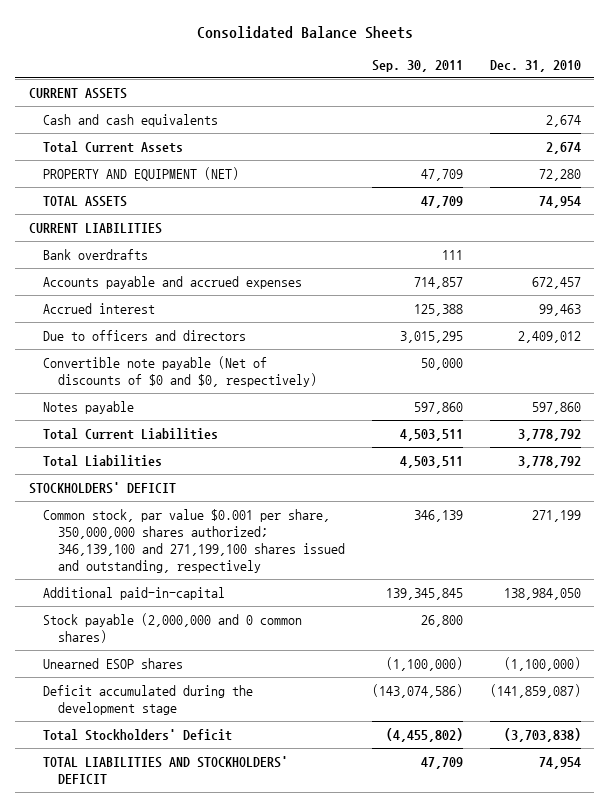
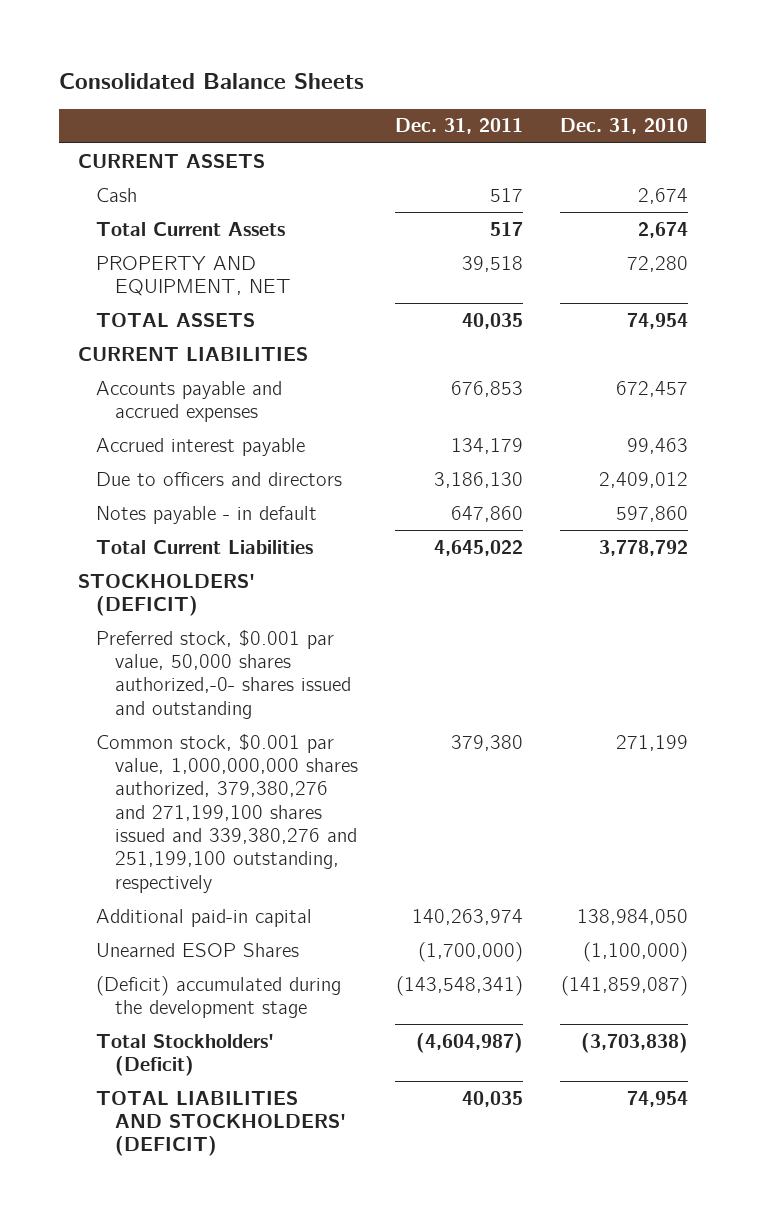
- | Sep. 30, 2011 | Dec. 31, 2010
+ | Dec. 31, 2011 | Dec. 31, 2010
- Cash and cash equivalents | | 2,674
+ Cash | 517 | 2,674
- PROPERTY AND EQUIPMENT (NET) | 47,709 | 72,280
+ PROPERTY AND EQUIPMENT, NET | 39,518 | 72,280
- Bank overdrafts | 111 |
- Accrued interest | 125,388 | 99,463
+ Accrued interest payable | 134,179 | 99,463
- Convertible note payable (Net of discounts of $0 and $0, respectively) | 50,000 |
- Notes payable | 597,860 | 597,860
+ Notes payable - in default | 647,860 | 597,860
- Total Liabilities | 4,503,511 | 3,778,792
- STOCKHOLDERS' DEFICIT
- Common stock, par value $0.001 per share, 350,000,000 shares authorized; 346,139,100 and 271,199,100 shares issued and outstanding, respectively | 346,139 | 271,199
- Additional paid-in-capital | 139,345,845 | 138,984,050
- Stock payable (2,000,000 and 0 common shares) | 26,800 |
- Unearned ESOP shares | (1,100,000) | (1,100,000)
- Deficit accumulated during the development stage | (143,074,586) | (141,859,087)
- Total Stockholders' Deficit | (4,455,802) | (3,703,838)
- TOTAL LIABILITIES AND STOCKHOLDERS' DEFICIT | 47,709 | 74,954
+ STOCKHOLDERS' (DEFICIT)
+ Preferred stock, $0.001 par value, 50,000 shares authorized,-0- shares issued and outstanding
+ Common stock, $0.001 par value, 1,000,000,000 shares authorized, 379,380,276 and 271,199,100 shares issued and 339,380,276 and 251,199,100 outstanding, respectively | 379,380 | 271,199
+ Additional paid-in capital | 140,263,974 | 138,984,050
+ Unearned ESOP Shares | (1,700,000) | (1,100,000)
+ (Deficit) accumulated during the development stage | (143,548,341) | (141,859,087)
+ Total Stockholders' (Deficit) | (4,604,987) | (3,703,838)
+ TOTAL LIABILITIES AND STOCKHOLDERS' (DEFICIT) | 40,035 | 74,954

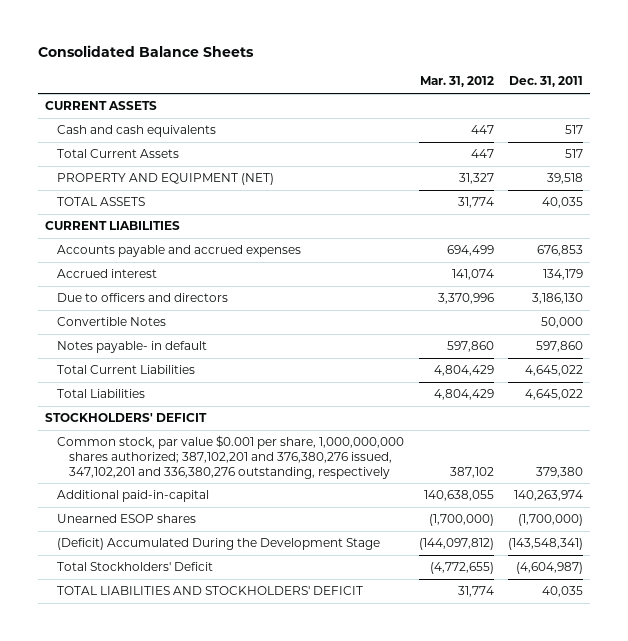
- | Dec. 31, 2011 | Dec. 31, 2010
+ | Mar. 31, 2012 | Dec. 31, 2011
- Cash | 517 | 2,674
+ Cash and cash equivalents | 447 | 517
- PROPERTY AND EQUIPMENT, NET | 39,518 | 72,280
+ PROPERTY AND EQUIPMENT (NET) | 31,327 | 39,518
- Accrued interest payable | 134,179 | 99,463
+ Accrued interest | 141,074 | 134,179
- Notes payable - in default | 647,860 | 597,860
+ Convertible Notes | | 50,000
+ Notes payable- in default | 597,860 | 597,860
- STOCKHOLDERS' (DEFICIT)
- Preferred stock, $0.001 par value, 50,000 shares authorized,-0- shares issued and outstanding
- Common stock, $0.001 par value, 1,000,000,000 shares authorized, 379,380,276 and 271,199,100 shares issued and 339,380,276 and 251,199,100 outstanding, respectively | 379,380 | 271,199
- Additional paid-in capital | 140,263,974 | 138,984,050
- Unearned ESOP Shares | (1,700,000) | (1,100,000)
- (Deficit) accumulated during the development stage | (143,548,341) | (141,859,087)
- Total Stockholders' (Deficit) | (4,604,987) | (3,703,838)
- TOTAL LIABILITIES AND STOCKHOLDERS' (DEFICIT) | 40,035 | 74,954
+ Total Liabilities | 4,804,429 | 4,645,022
+ STOCKHOLDERS' DEFICIT
+ Common stock, par value $0.001 per share, 1,000,000,000 shares authorized; 387,102,201 and 376,380,276 issued, 347,102,201 and 336,380,276 outstanding, respectively | 387,102 | 379,380
+ Additional paid-in-capital | 140,638,055 | 140,263,974
+ Unearned ESOP shares | (1,700,000) | (1,700,000)
+ (Deficit) Accumulated During the Development Stage | (144,097,812) | (143,548,341)
+ Total Stockholders' Deficit | (4,772,655) | (4,604,987)
+ TOTAL LIABILITIES AND STOCKHOLDERS' DEFICIT | 31,774 | 40,035

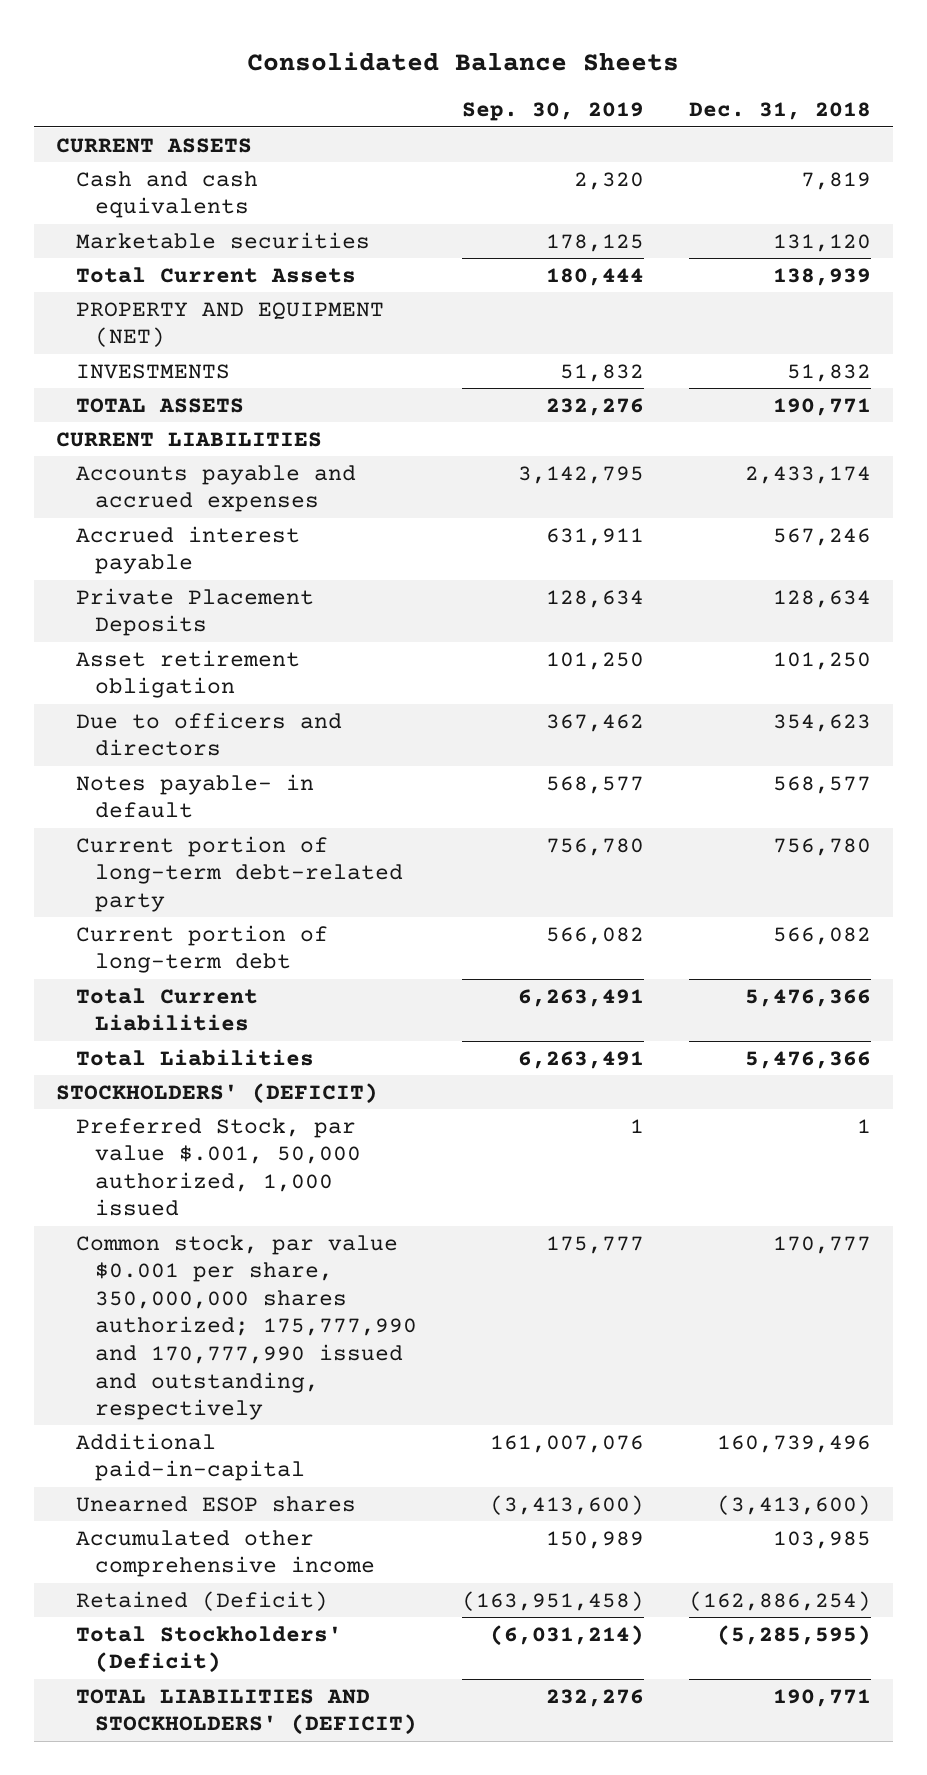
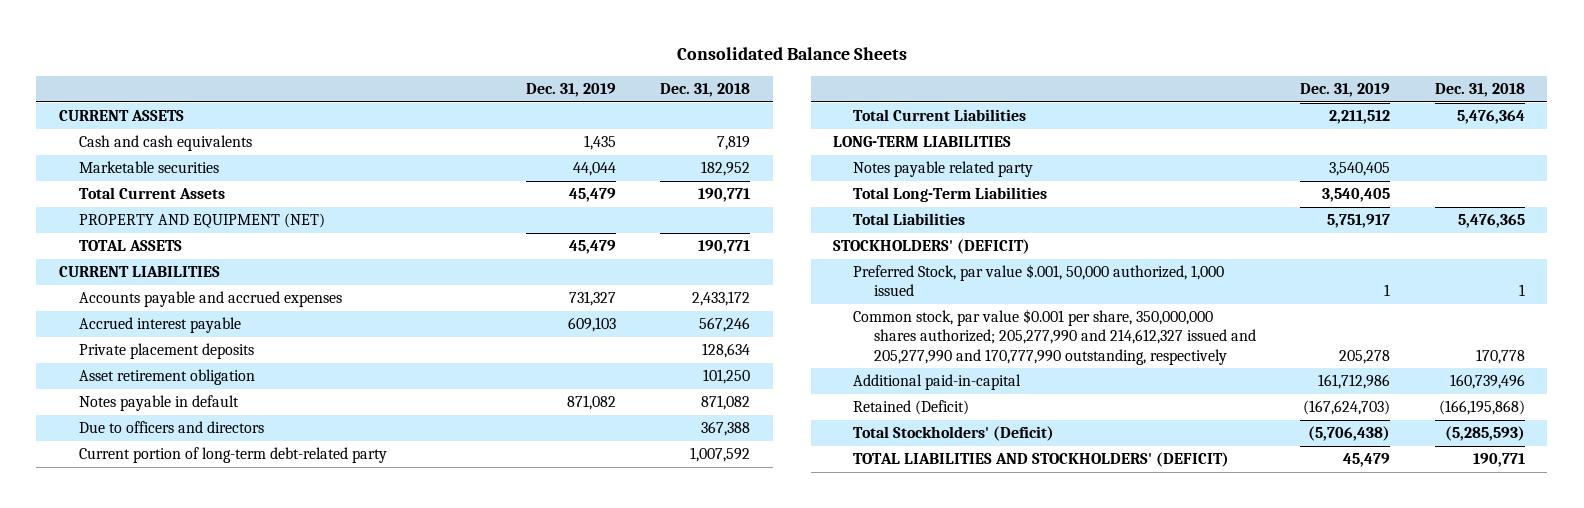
- | Sep. 30, 2019 | Dec. 31, 2018
+ | Dec. 31, 2019 | Dec. 31, 2018
- Marketable securities | 178,125 | 131,120
- Total Current Assets | 180,444 | 138,939
+ Marketable securities | 44,044 | 182,952
+ Total Current Assets | 45,479 | 190,771
- INVESTMENTS | 51,832 | 51,832
- Accounts payable and accrued expenses | 3,142,795 | 2,433,174
+ Accounts payable and accrued expenses | 731,327 | 2,433,172
- Private Placement Deposits | 128,634 | 128,634
+ Private placement deposits | | 128,634
- Due to officers and directors | 367,462 | 354,623
- Notes payable- in default | 568,577 | 568,577
- Current portion of long-term debt-related party | 756,780 | 756,780
- Current portion of long-term debt | 566,082 | 566,082
- Total Current Liabilities | 6,263,491 | 5,476,366
- Total Liabilities | 6,263,491 | 5,476,366
+ Notes payable in default | 871,082 | 871,082
+ Due to officers and directors | | 367,388
+ Current portion of long-term debt-related party | | 1,007,592
+ Total Current Liabilities | 2,211,512 | 5,476,364
+ LONG-TERM LIABILITIES
+ Notes payable related party | 3,540,405 |
+ Total Long-Term Liabilities | 3,540,405 |
+ Total Liabilities | 5,751,917 | 5,476,365
- Common stock, par value $0.001 per share, 350,000,000 shares authorized; 175,777,990 and 170,777,990 issued and outstanding, respectively | 175,777 | 170,777
+ Common stock, par value $0.001 per share, 350,000,000 shares authorized; 205,277,990 and 214,612,327 issued and 205,277,990 and 170,777,990 outstanding, respectively | 205,278 | 170,778
- Unearned ESOP shares | (3,413,600) | (3,413,600)
- Accumulated other comprehensive income | 150,989 | 103,985
- Retained (Deficit) | (163,951,458) | (162,886,254)
- Total Stockholders' (Deficit) | (6,031,214) | (5,285,595)
+ Retained (Deficit) | (167,624,703) | (166,195,868)
+ Total Stockholders' (Deficit) | (5,706,438) | (5,285,593)

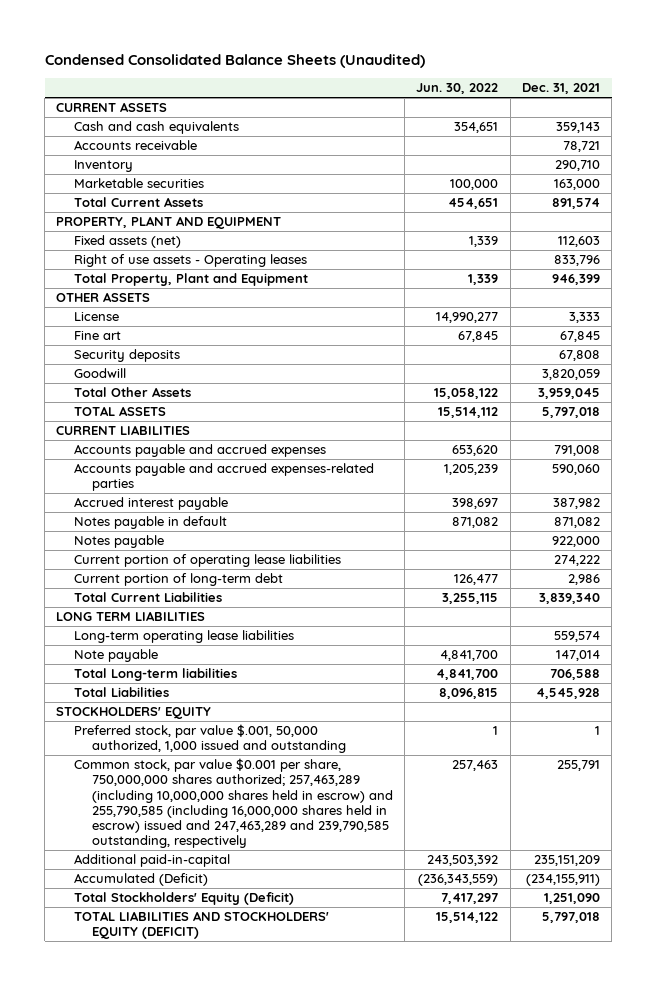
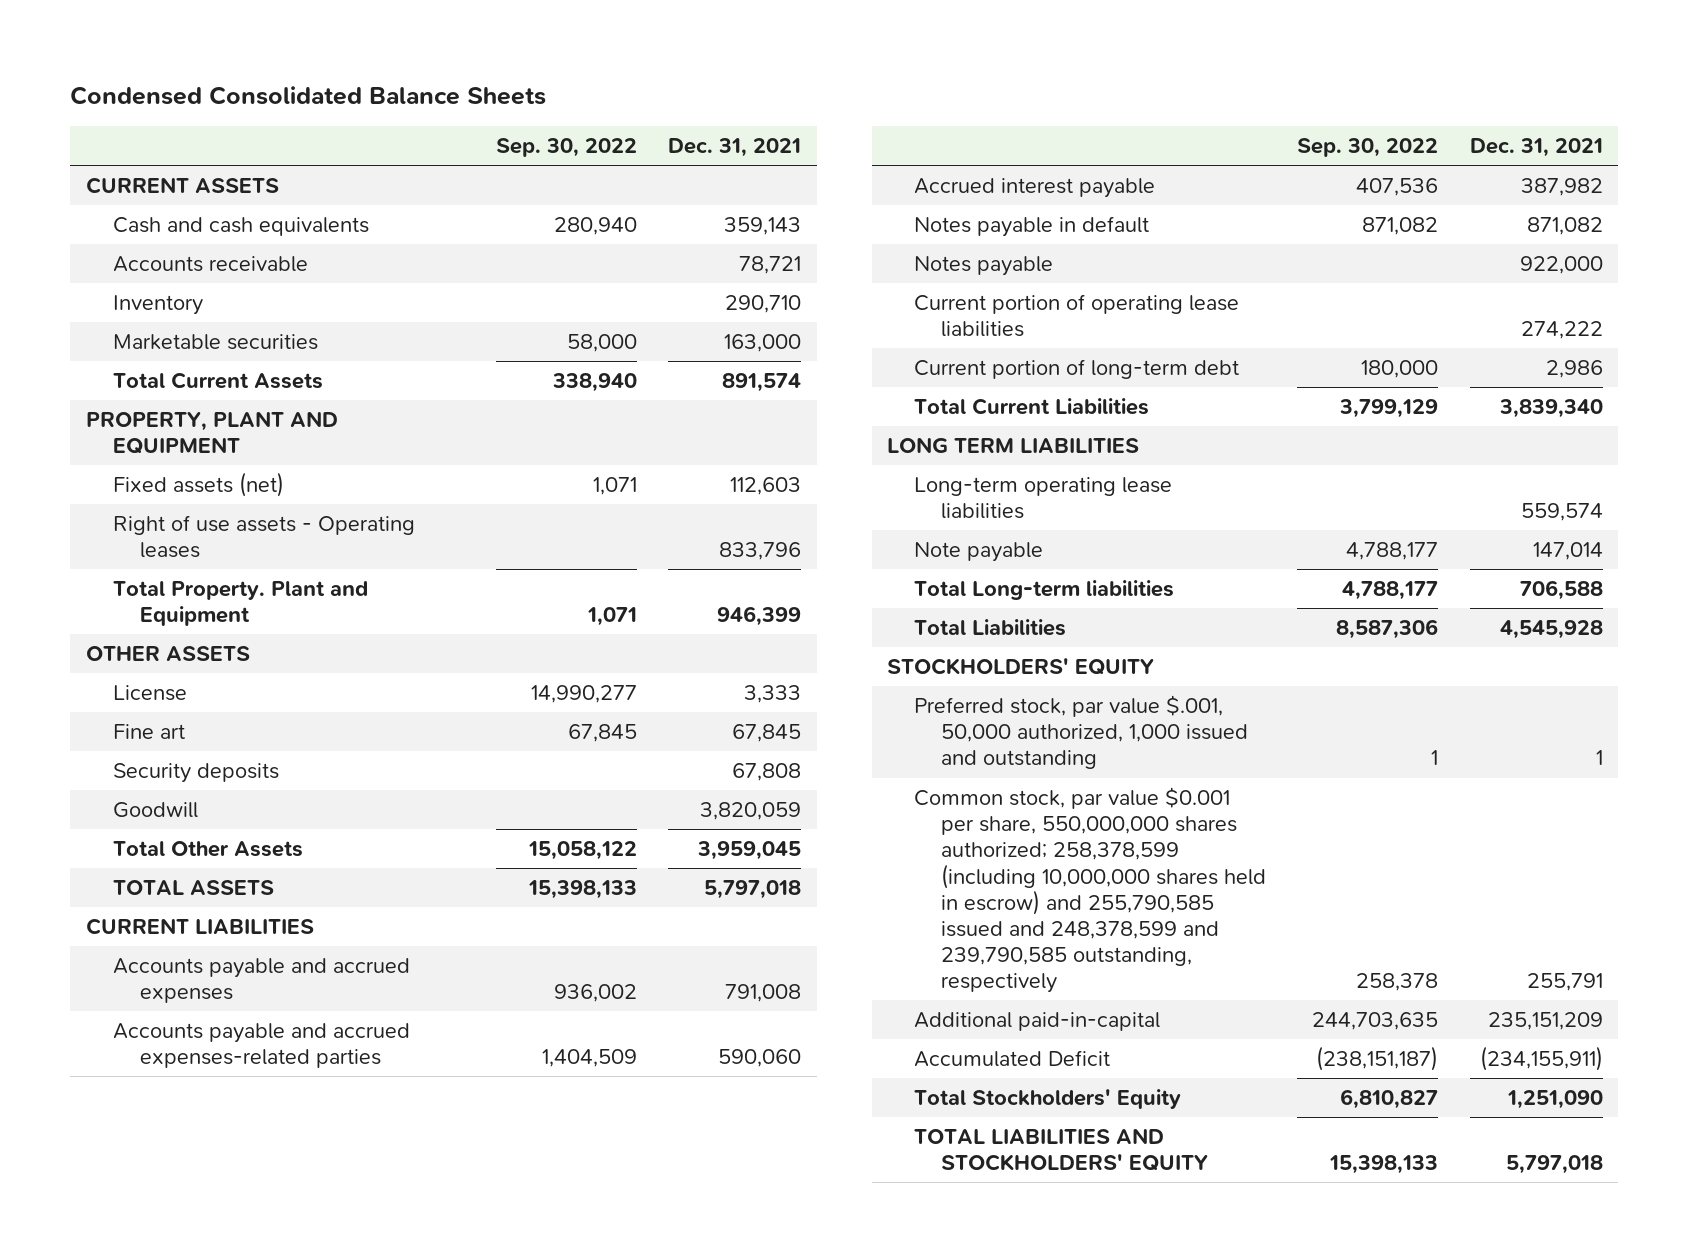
- Condensed Consolidated Balance Sheets (Unaudited)
+ Condensed Consolidated Balance Sheets
- | Jun. 30, 2022 | Dec. 31, 2021
+ | Sep. 30, 2022 | Dec. 31, 2021
- Total Property, Plant and Equipment | 1,339 | 946,399
+ Total Property. Plant and Equipment | 1,071 | 946,399
- Common stock, par value $0.001 per share, 750,000,000 shares authorized; 257,463,289 (including 10,000,000 shares held in escrow) and 255,790,585 (including 16,000,000 shares held in escrow) issued and 247,463,289 and 239,790,585 outstanding, respectively | 257,463 | 255,791
+ Common stock, par value $0.001 per share, 550,000,000 shares authorized; 258,378,599 (including 10,000,000 shares held in escrow) and 255,790,585 issued and 248,378,599 and 239,790,585 outstanding, respectively | 258,378 | 255,791
- Accumulated (Deficit) | (236,343,559) | (234,155,911)
- Total Stockholders' Equity (Deficit) | 7,417,297 | 1,251,090
- TOTAL LIABILITIES AND STOCKHOLDERS' EQUITY (DEFICIT) | 15,514,122 | 5,797,018
+ Accumulated Deficit | (238,151,187) | (234,155,911)
+ Total Stockholders' Equity | 6,810,827 | 1,251,090
+ TOTAL LIABILITIES AND STOCKHOLDERS' EQUITY | 15,398,133 | 5,797,018

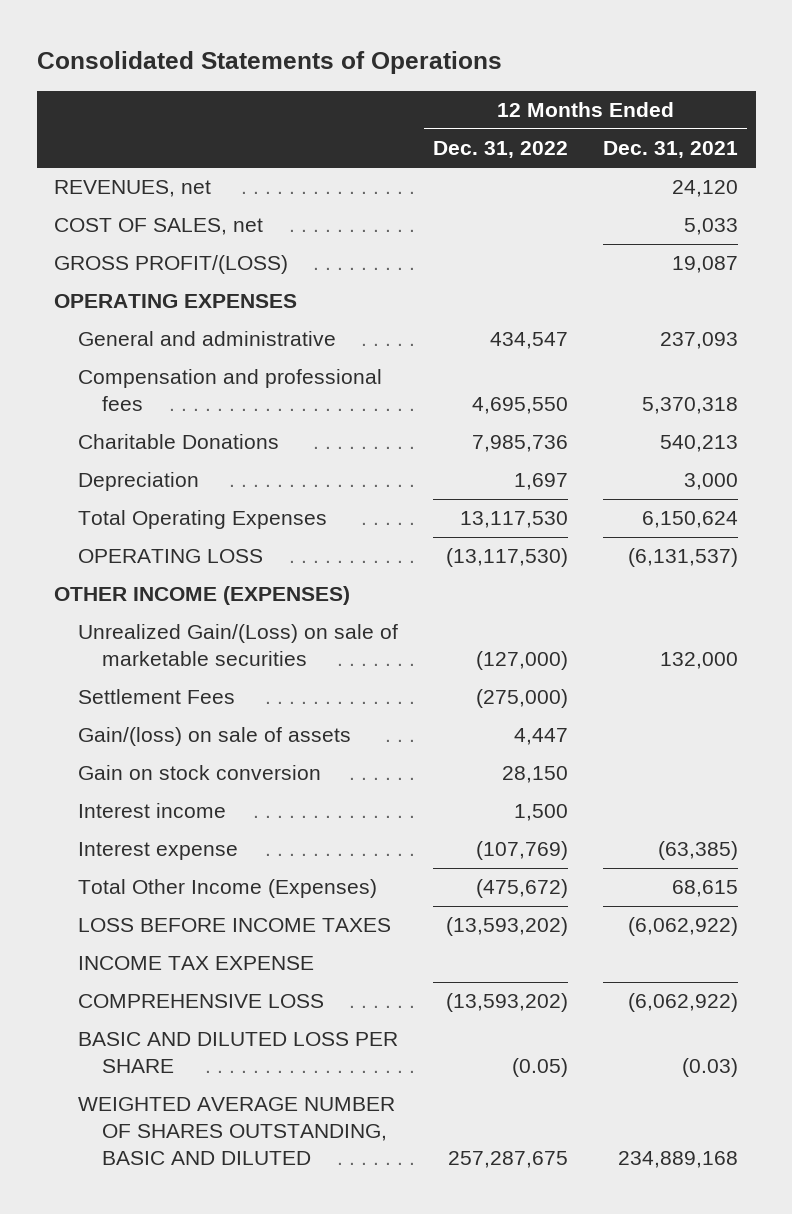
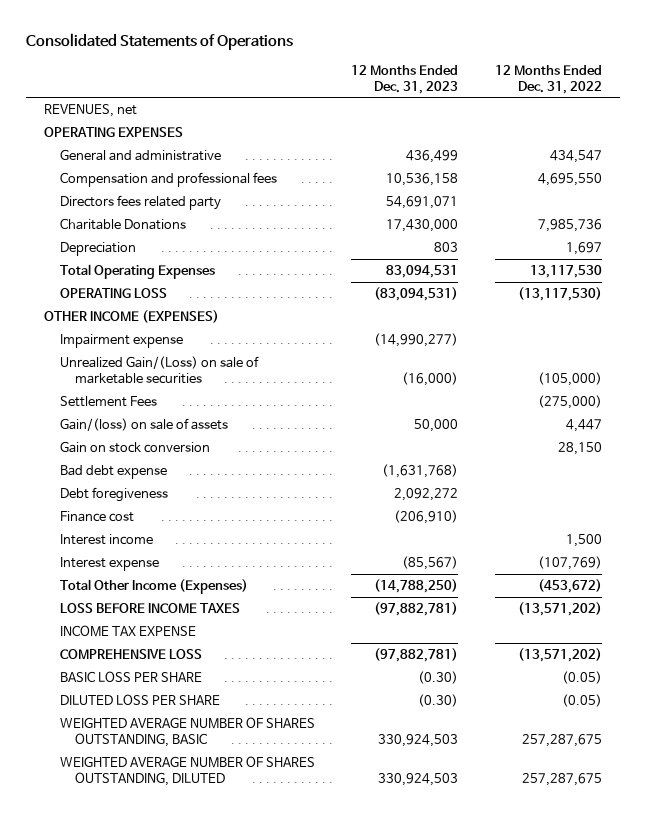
- | 12 Months Ended Dec. 31, 2022 | 12 Months Ended Dec. 31, 2021
+ | 12 Months Ended Dec. 31, 2023 | 12 Months Ended Dec. 31, 2022
- COST OF SALES, net | | 5,033
- GROSS PROFIT/(LOSS) | | 19,087
+ Directors fees related party | 54,691,071 |
- Unrealized Gain/(Loss) on sale of marketable securities | (127,000) | 132,000
+ Impairment expense | (14,990,277) |
+ Unrealized Gain/(Loss) on sale of marketable securities | (16,000) | (105,000)
+ Bad debt expense | (1,631,768) |
+ Debt foregiveness | 2,092,272 |
+ Finance cost | (206,910) |
- Total Other Income (Expenses) | (475,672) | 68,615
- LOSS BEFORE INCOME TAXES | (13,593,202) | (6,062,922)
+ Total Other Income (Expenses) | (14,788,250) | (453,672)
+ LOSS BEFORE INCOME TAXES | (97,882,781) | (13,571,202)
- COMPREHENSIVE LOSS | (13,593,202) | (6,062,922)
- BASIC AND DILUTED LOSS PER SHARE | (0.05) | (0.03)
- WEIGHTED AVERAGE NUMBER OF SHARES OUTSTANDING, BASIC AND DILUTED | 257,287,675 | 234,889,168
+ COMPREHENSIVE LOSS | (97,882,781) | (13,571,202)
+ BASIC LOSS PER SHARE | (0.30) | (0.05)
+ DILUTED LOSS PER SHARE | (0.30) | (0.05)
+ WEIGHTED AVERAGE NUMBER OF SHARES OUTSTANDING, BASIC | 330,924,503 | 257,287,675
+ WEIGHTED AVERAGE NUMBER OF SHARES OUTSTANDING, DILUTED | 330,924,503 | 257,287,675

